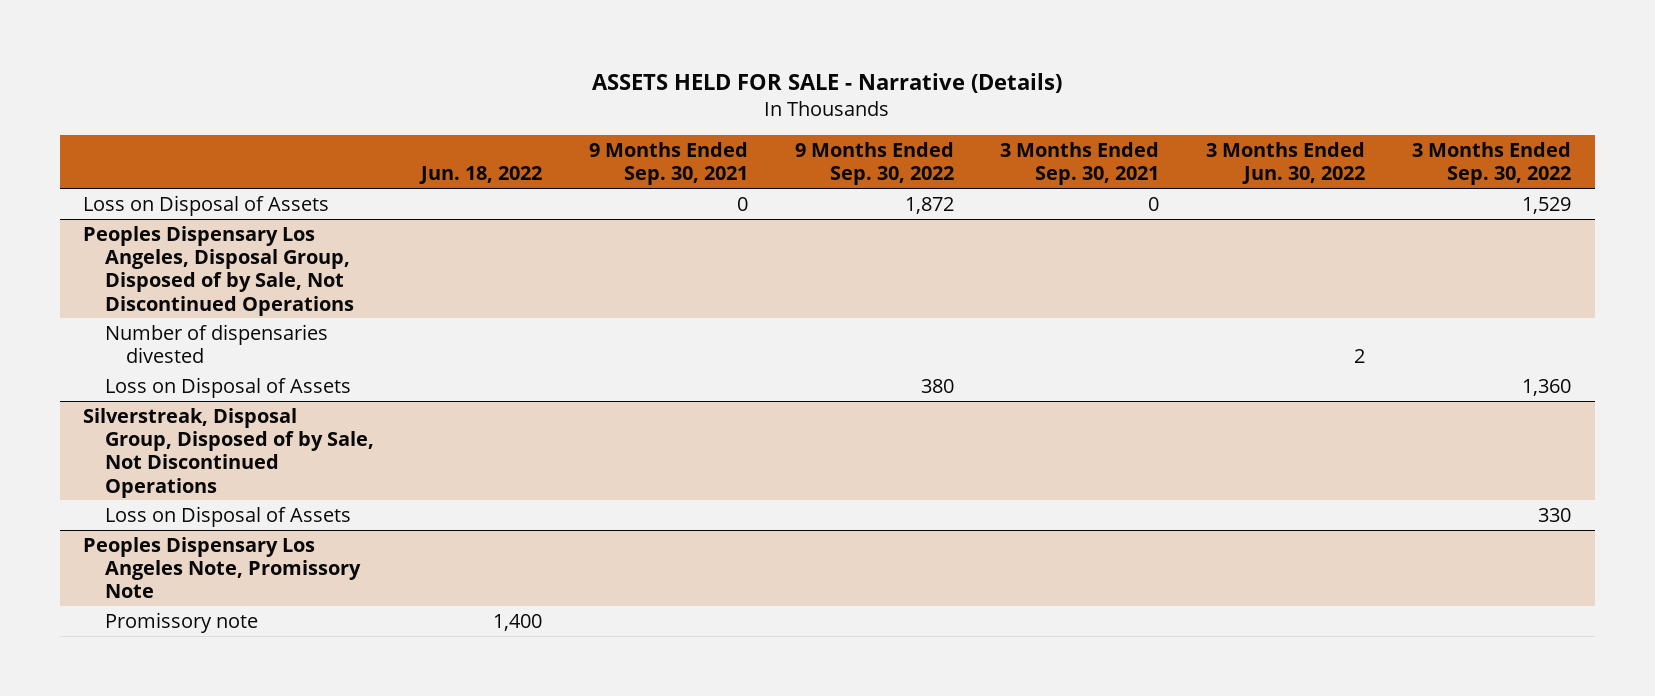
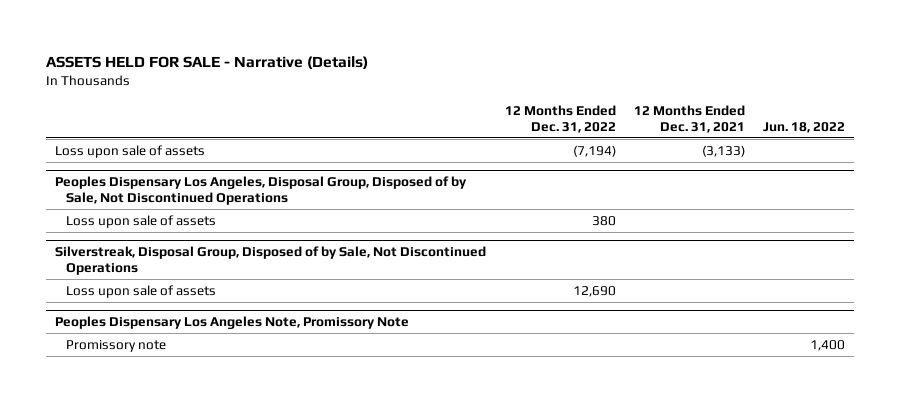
- | Jun. 18, 2022 | 9 Months Ended Sep. 30, 2021 | 9 Months Ended Sep. 30, 2022 | 3 Months Ended Sep. 30, 2021 | 3 Months Ended Jun. 30, 2022 | 3 Months Ended Sep. 30, 2022
+ | 12 Months Ended Dec. 31, 2022 | 12 Months Ended Dec. 31, 2021 | Jun. 18, 2022
- Loss on Disposal of Assets | | 0 | 1,872 | 0 | | 1,529
+ Loss upon sale of assets | (7,194) | (3,133) |
@ Peoples Dispensary Los Angeles, Disposal Group, Disposed of by Sale, Not Discontinued Operations
- Number of dispensaries divested | | | | | 2 |
- Loss on Disposal of Assets | | | 380 | | | 1,360
+ Loss upon sale of assets | 380 | |
@ Silverstreak, Disposal Group, Disposed of by Sale, Not Discontinued Operations
- Loss on Disposal of Assets | | | | | | 330
+ Loss upon sale of assets | 12,690 | |

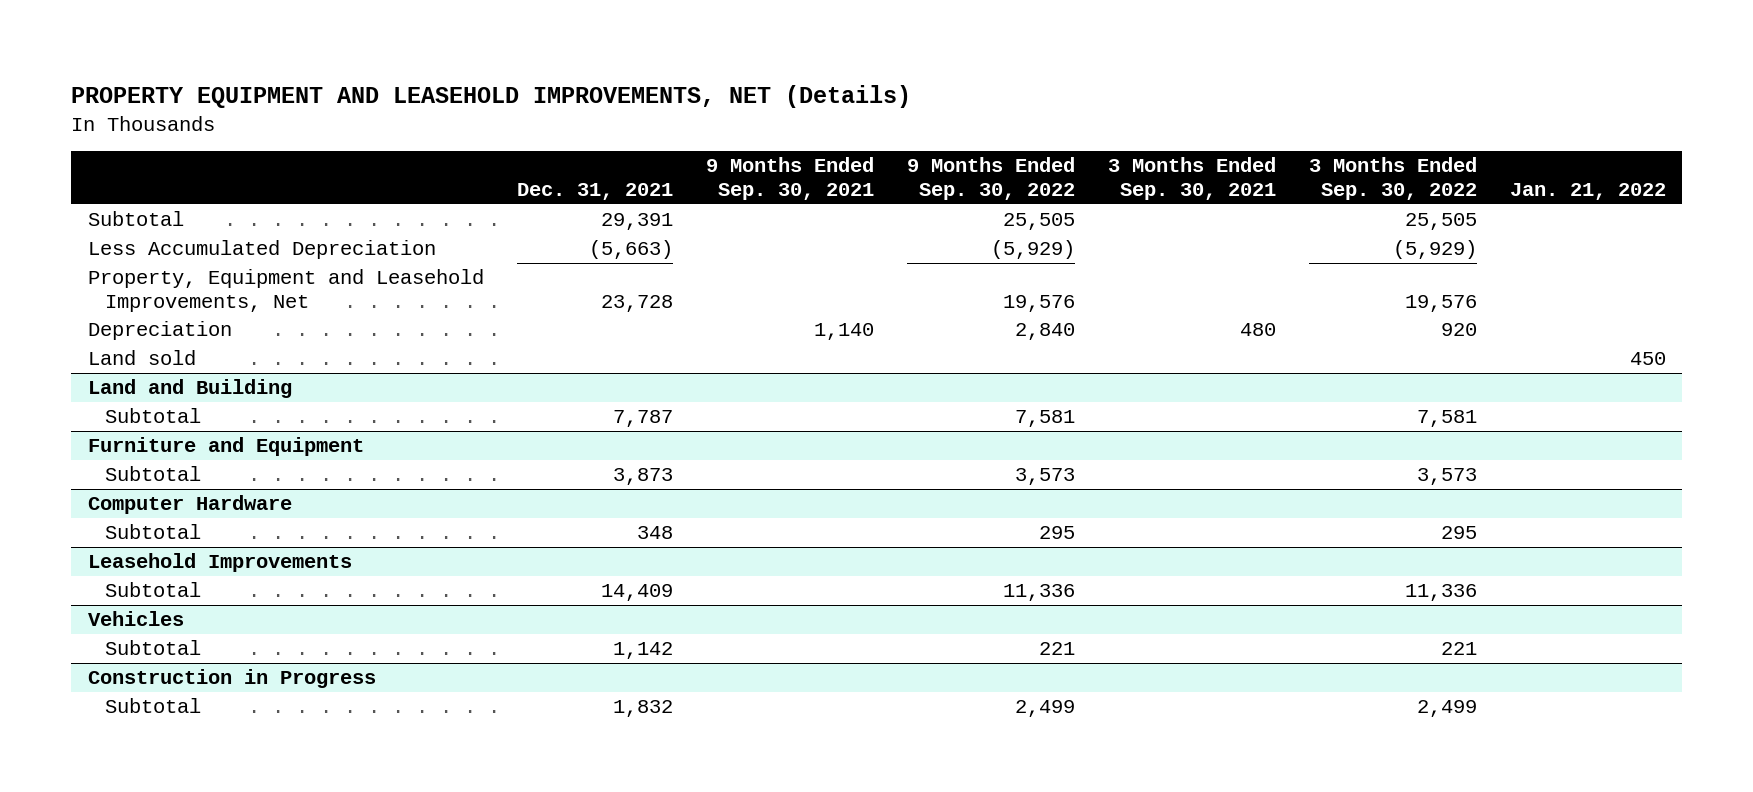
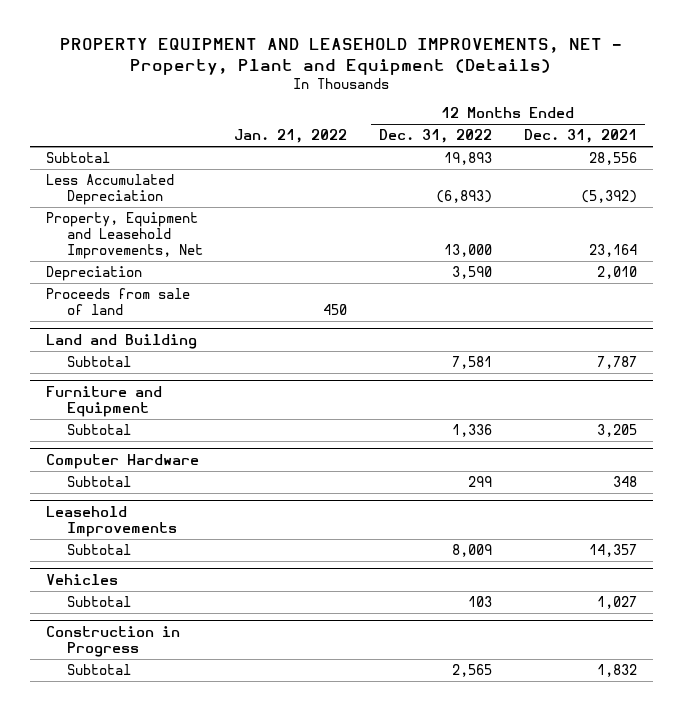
- PROPERTY EQUIPMENT AND LEASEHOLD IMPROVEMENTS, NET (Details)
+ PROPERTY EQUIPMENT AND LEASEHOLD IMPROVEMENTS, NET - Property, Plant and Equipment (Details)
- | Dec. 31, 2021 | 9 Months Ended Sep. 30, 2021 | 9 Months Ended Sep. 30, 2022 | 3 Months Ended Sep. 30, 2021 | 3 Months Ended Sep. 30, 2022 | Jan. 21, 2022
+ | Jan. 21, 2022 | 12 Months Ended Dec. 31, 2022 | 12 Months Ended Dec. 31, 2021
- Land sold | | | | | | 450
+ Proceeds from sale of land | 450 | |

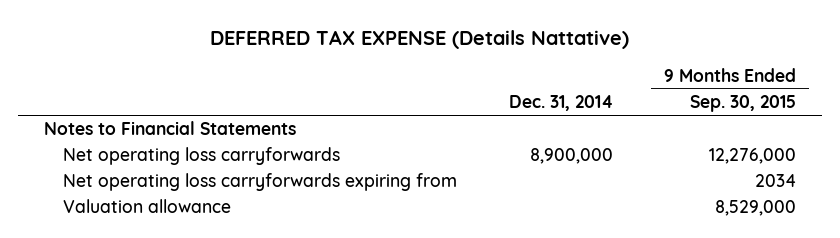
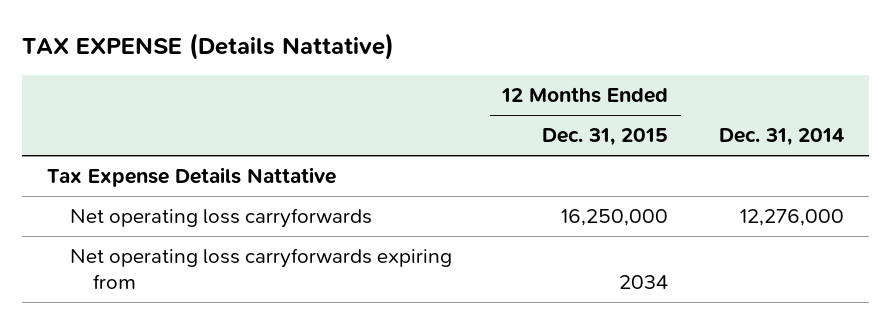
- DEFERRED TAX EXPENSE (Details Nattative)
+ TAX EXPENSE (Details Nattative)
- | Dec. 31, 2014 | 9 Months Ended Sep. 30, 2015
+ | 12 Months Ended Dec. 31, 2015 | Dec. 31, 2014
- Notes to Financial Statements
- Net operating loss carryforwards | 8,900,000 | 12,276,000
+ Tax Expense Details Nattative
+ Net operating loss carryforwards | 16,250,000 | 12,276,000
- Valuation allowance | | 8,529,000

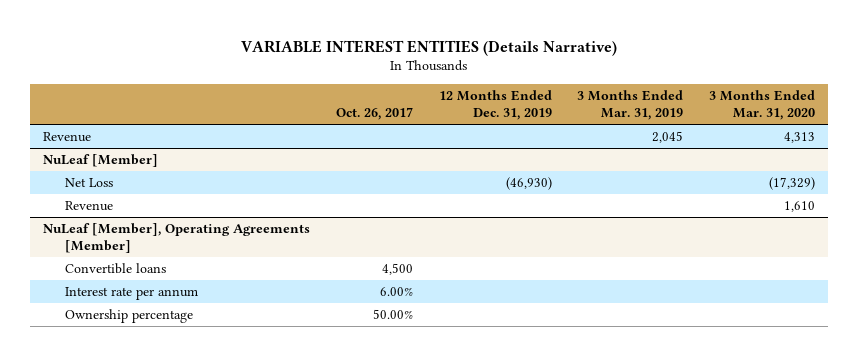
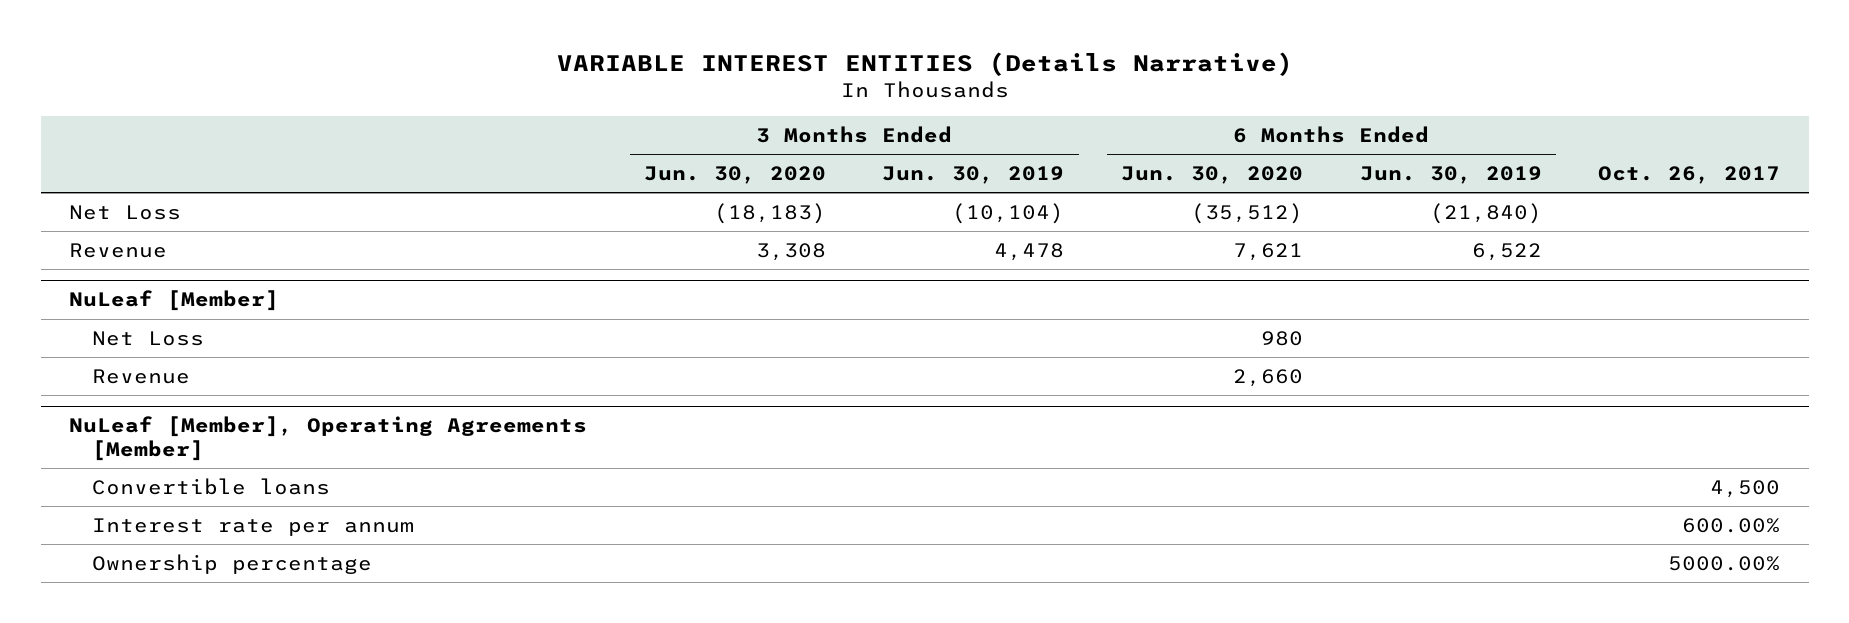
- | Oct. 26, 2017 | 12 Months Ended Dec. 31, 2019 | 3 Months Ended Mar. 31, 2019 | 3 Months Ended Mar. 31, 2020
+ | 3 Months Ended Jun. 30, 2020 | 3 Months Ended Jun. 30, 2019 | 6 Months Ended Jun. 30, 2020 | 6 Months Ended Jun. 30, 2019 | Oct. 26, 2017
+ Net Loss | (18,183) | (10,104) | (35,512) | (21,840) |
@ NuLeaf [Member], Operating Agreements [Member]
- Interest rate per annum | 6.00% | | |
- Ownership percentage | 50.00% | | |
+ Interest rate per annum | | | | | 600.00%
+ Ownership percentage | | | | | 5000.00%

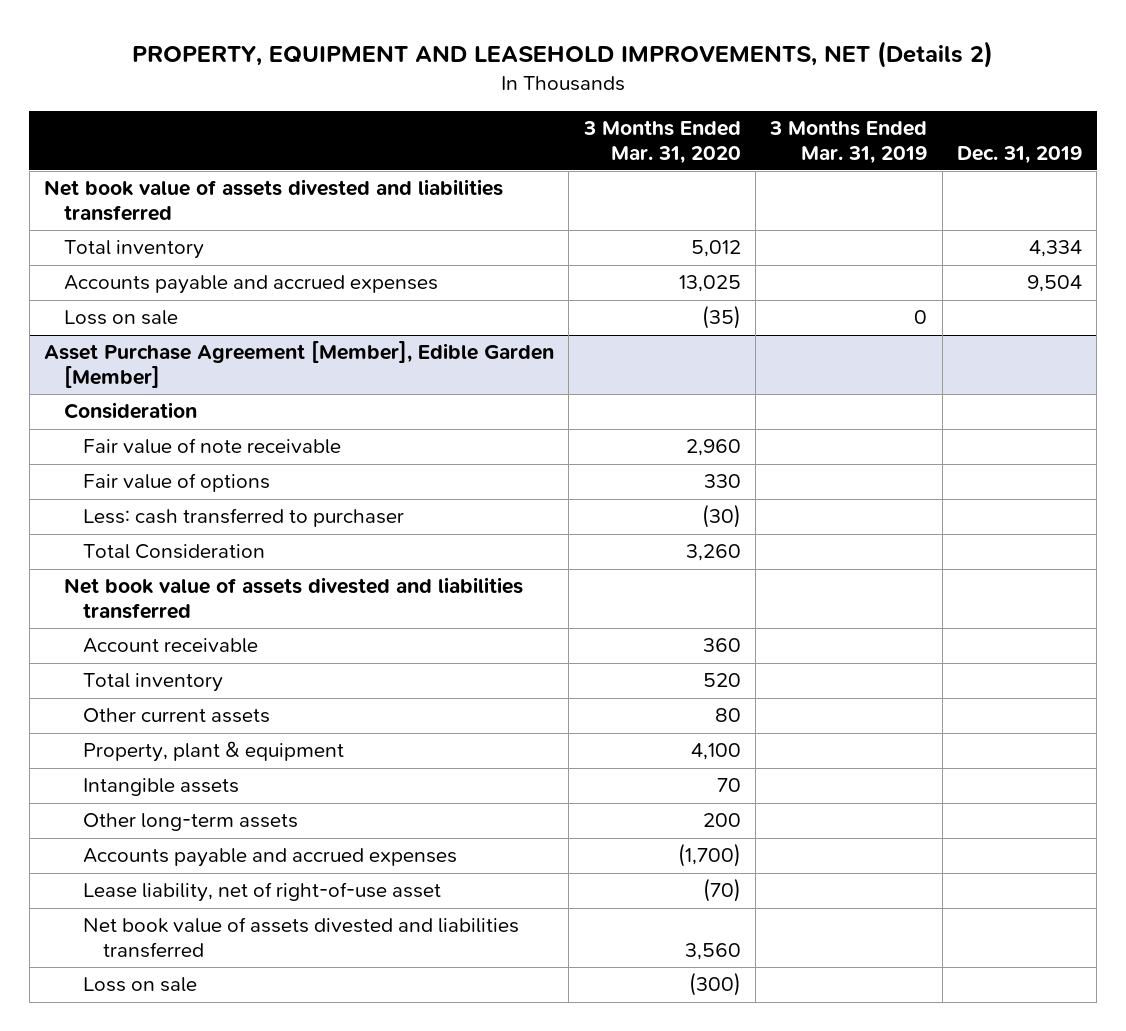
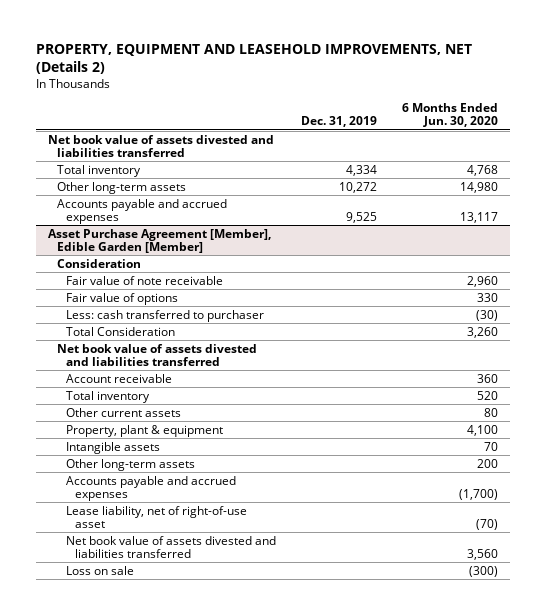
- | 3 Months Ended Mar. 31, 2020 | 3 Months Ended Mar. 31, 2019 | Dec. 31, 2019
+ | Dec. 31, 2019 | 6 Months Ended Jun. 30, 2020
- Accounts payable and accrued expenses | 13,025 | | 9,504
- Loss on sale | (35) | 0 |
+ Other long-term assets | 10,272 | 14,980
+ Accounts payable and accrued expenses | 9,525 | 13,117

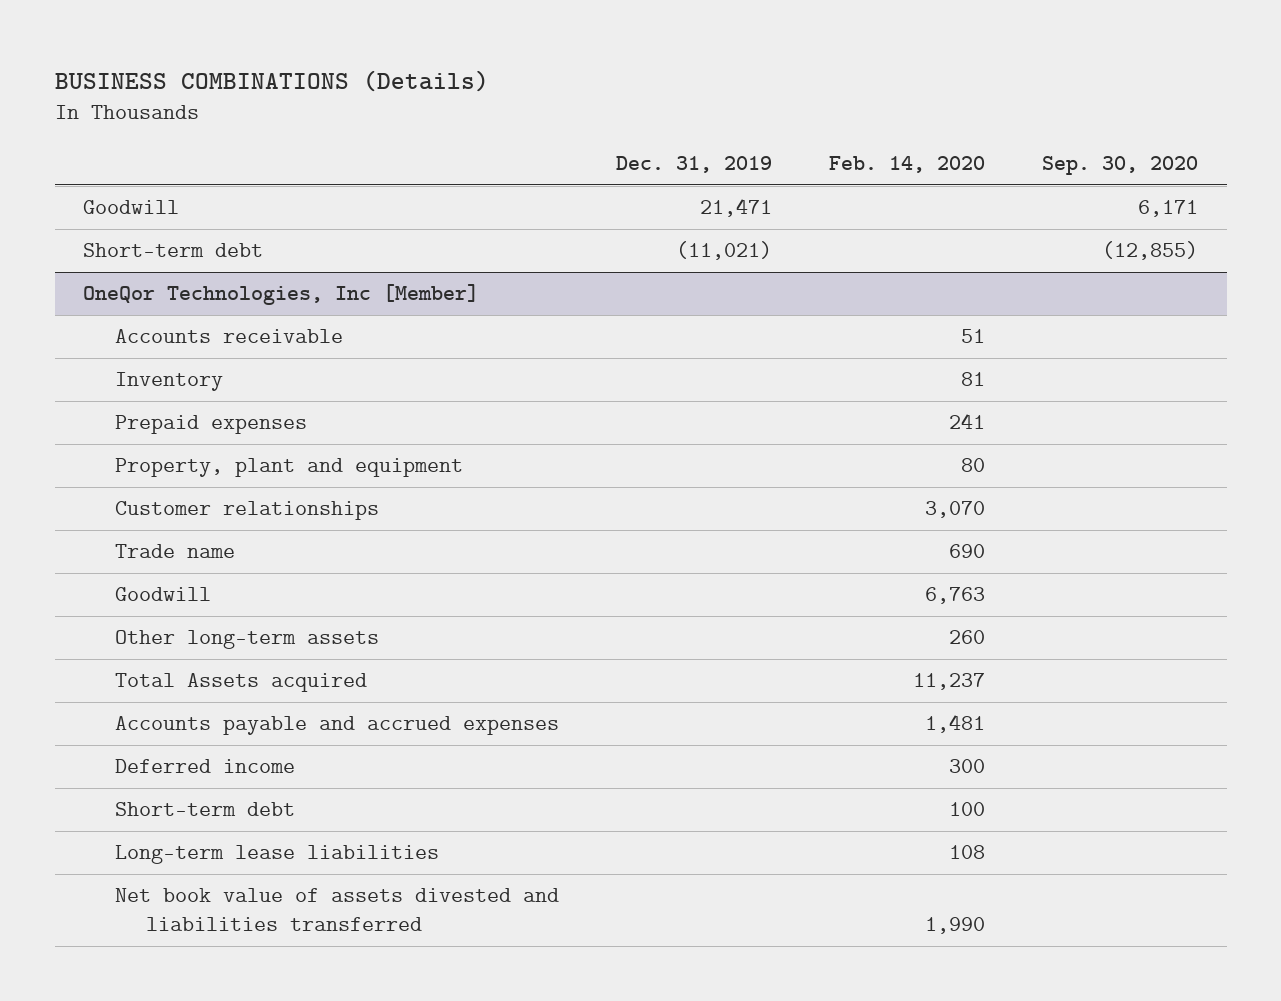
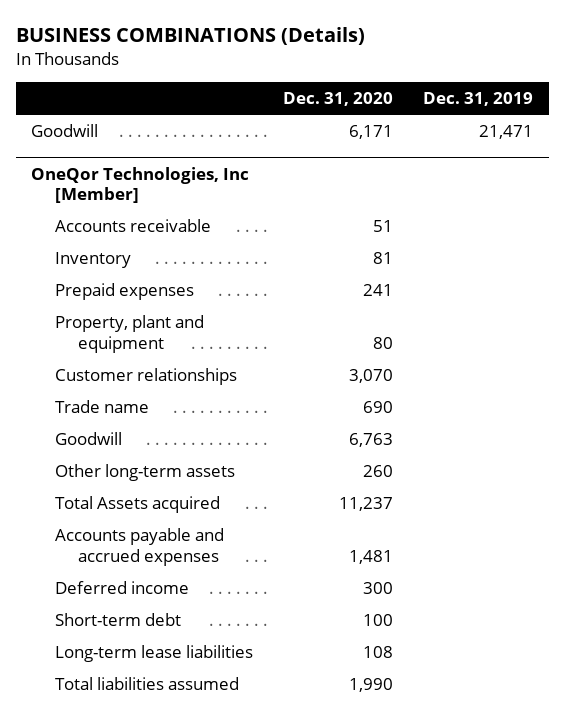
- | Dec. 31, 2019 | Feb. 14, 2020 | Sep. 30, 2020
+ | Dec. 31, 2020 | Dec. 31, 2019
- Short-term debt | (11,021) | | (12,855)
@ OneQor Technologies, Inc [Member]
- Net book value of assets divested and liabilities transferred | | 1,990 |
+ Total liabilities assumed | 1,990 |

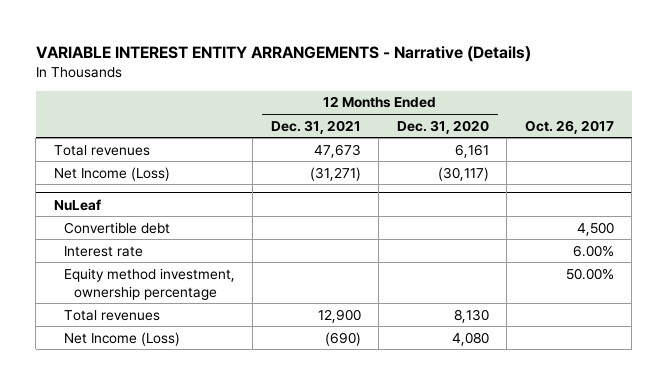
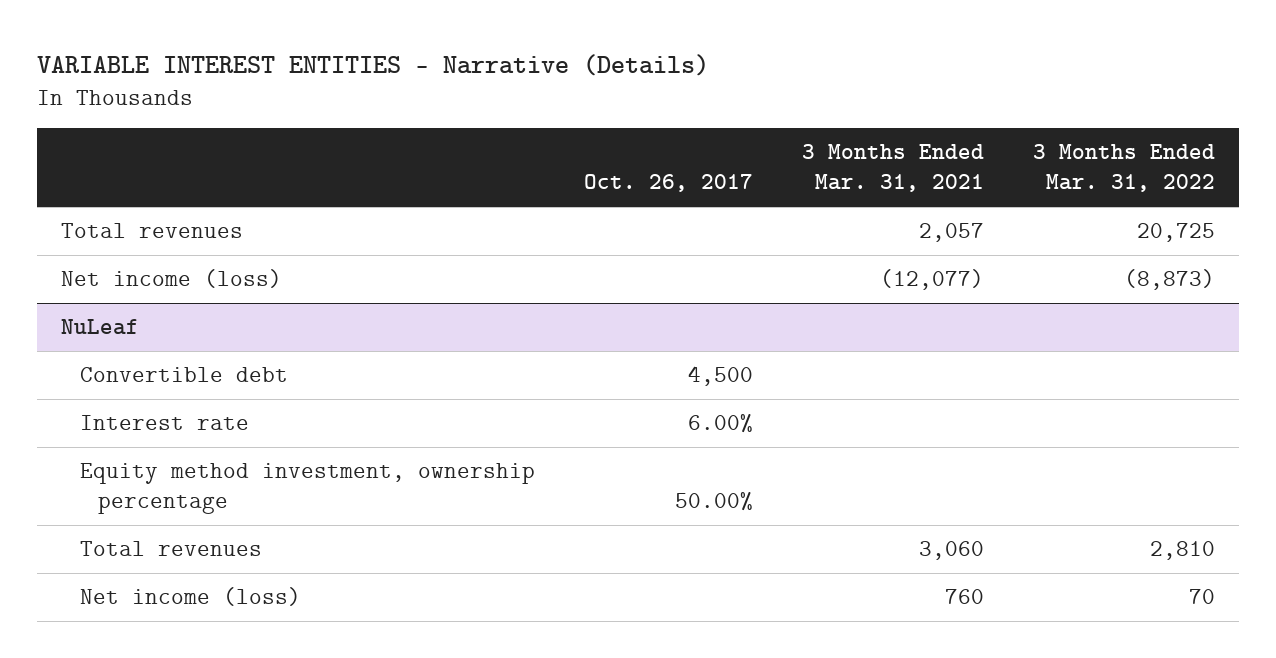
- VARIABLE INTEREST ENTITY ARRANGEMENTS - Narrative (Details)
+ VARIABLE INTEREST ENTITIES - Narrative (Details)
- | 12 Months Ended Dec. 31, 2021 | 12 Months Ended Dec. 31, 2020 | Oct. 26, 2017
+ | Oct. 26, 2017 | 3 Months Ended Mar. 31, 2021 | 3 Months Ended Mar. 31, 2022
- Net Income (Loss) | (31,271) | (30,117) |
+ Net income (loss) | | (12,077) | (8,873)
@ NuLeaf
- Net Income (Loss) | (690) | 4,080 |
+ Net income (loss) | | 760 | 70

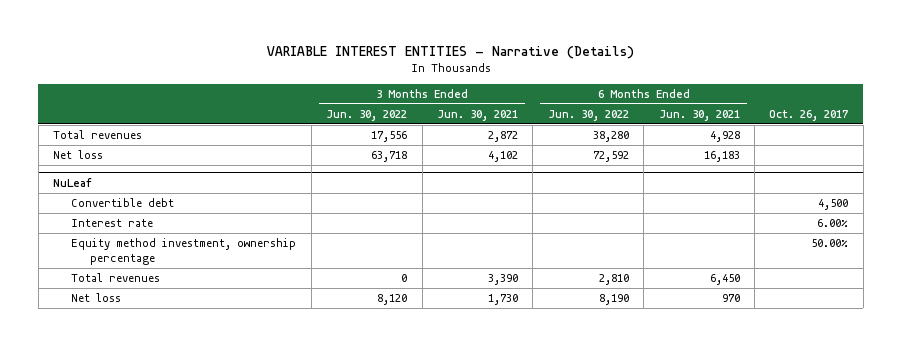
- | Oct. 26, 2017 | 3 Months Ended Mar. 31, 2021 | 3 Months Ended Mar. 31, 2022
+ | 3 Months Ended Jun. 30, 2022 | 3 Months Ended Jun. 30, 2021 | 6 Months Ended Jun. 30, 2022 | 6 Months Ended Jun. 30, 2021 | Oct. 26, 2017
- Net income (loss) | | (12,077) | (8,873)
+ Net loss | 63,718 | 4,102 | 72,592 | 16,183 |
@ NuLeaf
- Net income (loss) | | 760 | 70
+ Net loss | 8,120 | 1,730 | 8,190 | 970 |

